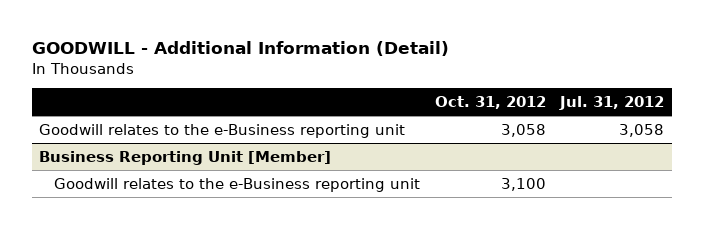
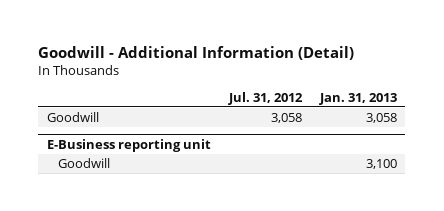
- GOODWILL - Additional Information (Detail)
+ Goodwill - Additional Information (Detail)
- | Oct. 31, 2012 | Jul. 31, 2012
+ | Jul. 31, 2012 | Jan. 31, 2013
- Goodwill relates to the e-Business reporting unit | 3,058 | 3,058
- Business Reporting Unit [Member]
- Goodwill relates to the e-Business reporting unit | 3,100 |
+ Goodwill | 3,058 | 3,058
+ E-Business reporting unit
+ Goodwill | | 3,100

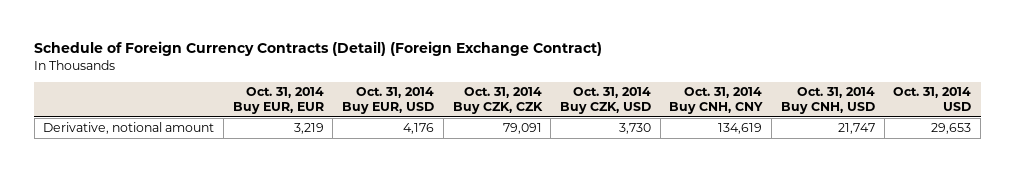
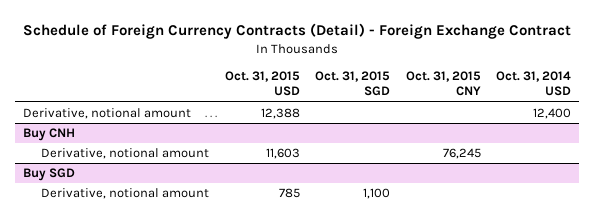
- Schedule of Foreign Currency Contracts (Detail) (Foreign Exchange Contract)
+ Schedule of Foreign Currency Contracts (Detail) - Foreign Exchange Contract
- | Oct. 31, 2014 Buy EUR, EUR | Oct. 31, 2014 Buy EUR, USD | Oct. 31, 2014 Buy CZK, CZK | Oct. 31, 2014 Buy CZK, USD | Oct. 31, 2014 Buy CNH, CNY | Oct. 31, 2014 Buy CNH, USD | Oct. 31, 2014 USD
+ | Oct. 31, 2015 USD | Oct. 31, 2015 SGD | Oct. 31, 2015 CNY | Oct. 31, 2014 USD
- Derivative, notional amount | 3,219 | 4,176 | 79,091 | 3,730 | 134,619 | 21,747 | 29,653
+ Derivative, notional amount | 12,388 | | | 12,400
+ Buy CNH
+ Derivative, notional amount | 11,603 | | 76,245 |
+ Buy SGD
+ Derivative, notional amount | 785 | 1,100 | |

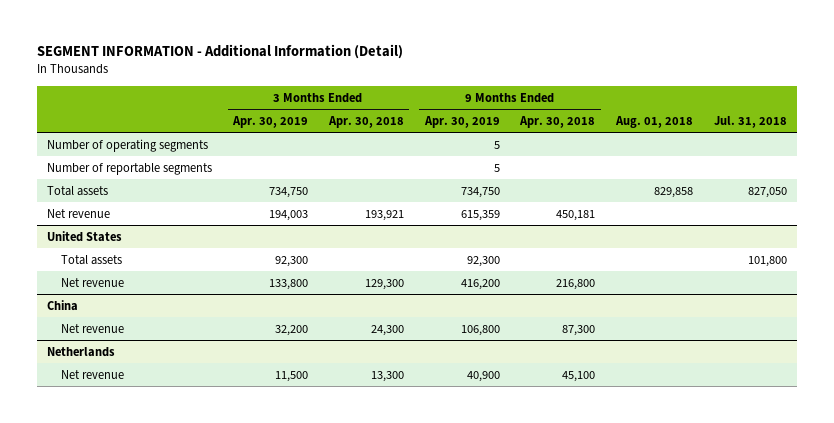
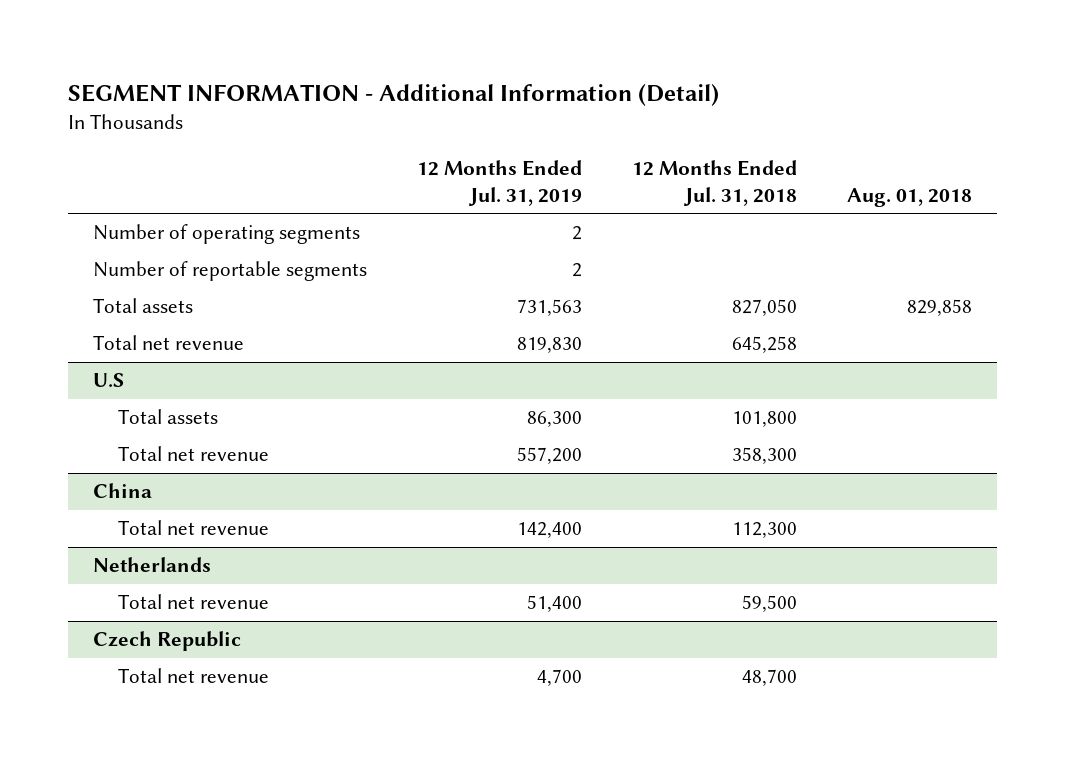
- | 3 Months Ended Apr. 30, 2019 | 3 Months Ended Apr. 30, 2018 | 9 Months Ended Apr. 30, 2019 | 9 Months Ended Apr. 30, 2018 | Aug. 01, 2018 | Jul. 31, 2018
+ | 12 Months Ended Jul. 31, 2019 | 12 Months Ended Jul. 31, 2018 | Aug. 01, 2018
- Net revenue | 194,003 | 193,921 | 615,359 | 450,181 | |
- United States
+ Total net revenue | 819,830 | 645,258 |
+ U.S
- Net revenue | 133,800 | 129,300 | 416,200 | 216,800 | |
+ Total net revenue | 557,200 | 358,300 |
@ China
- Net revenue | 32,200 | 24,300 | 106,800 | 87,300 | |
+ Total net revenue | 142,400 | 112,300 |
@ Netherlands
- Net revenue | 11,500 | 13,300 | 40,900 | 45,100 | |
+ Total net revenue | 51,400 | 59,500 |
+ Czech Republic
+ Total net revenue | 4,700 | 48,700 |

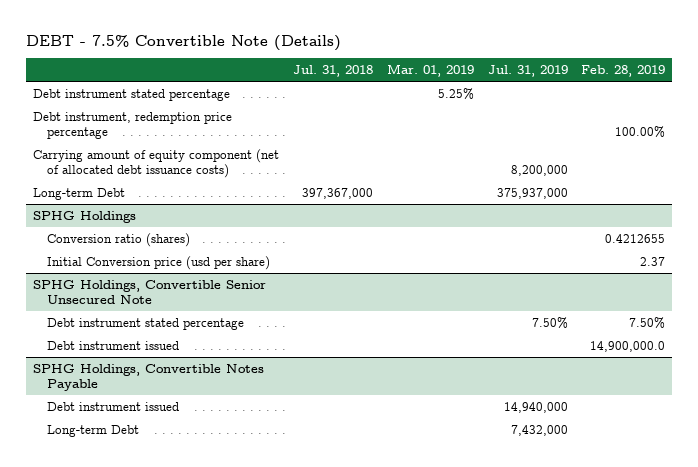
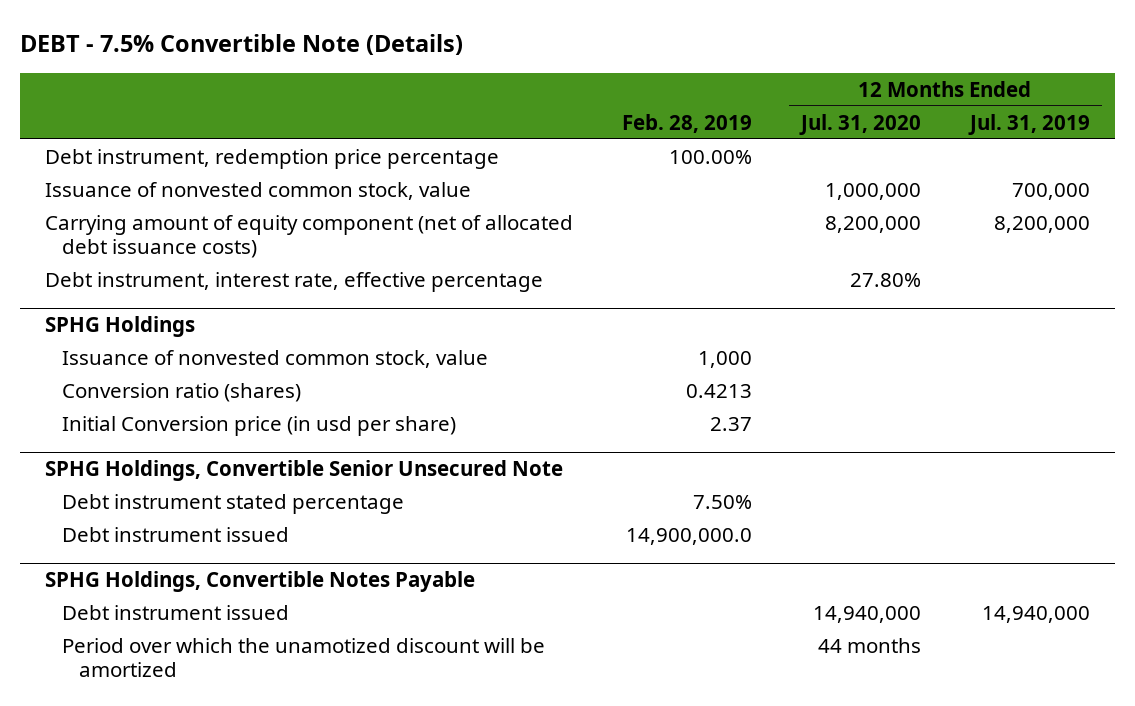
- | Jul. 31, 2018 | Mar. 01, 2019 | Jul. 31, 2019 | Feb. 28, 2019
+ | Feb. 28, 2019 | 12 Months Ended Jul. 31, 2020 | 12 Months Ended Jul. 31, 2019
- Debt instrument stated percentage | | 5.25% | |
+ Issuance of nonvested common stock, value | | 1,000,000 | 700,000
- Long-term Debt | 397,367,000 | | 375,937,000 |
+ Debt instrument, interest rate, effective percentage | | 27.80% |
@ SPHG Holdings
- Conversion ratio (shares) | | | | 0.4212655
- Initial Conversion price (usd per share) | | | | 2.37
+ Issuance of nonvested common stock, value | 1,000 | |
+ Conversion ratio (shares) | 0.4213 | |
+ Initial Conversion price (in usd per share) | 2.37 | |
@ SPHG Holdings, Convertible Notes Payable
- Long-term Debt | | | 7,432,000 |
+ Period over which the unamotized discount will be amortized | | 44 months |

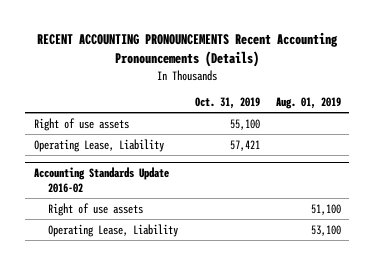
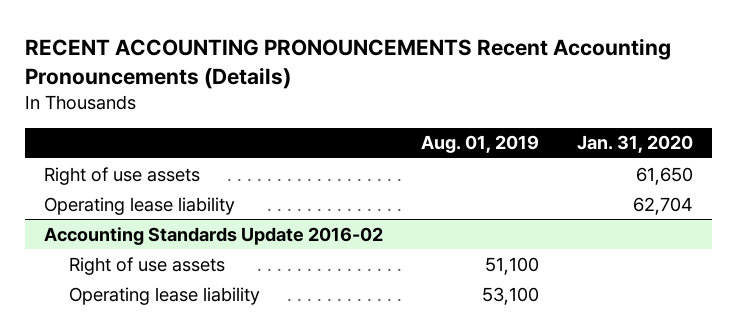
- | Oct. 31, 2019 | Aug. 01, 2019
+ | Aug. 01, 2019 | Jan. 31, 2020
- Operating Lease, Liability | 57,421 |
+ Operating lease liability | | 62,704
@ Accounting Standards Update 2016-02
- Operating Lease, Liability | | 53,100
+ Operating lease liability | 53,100 |

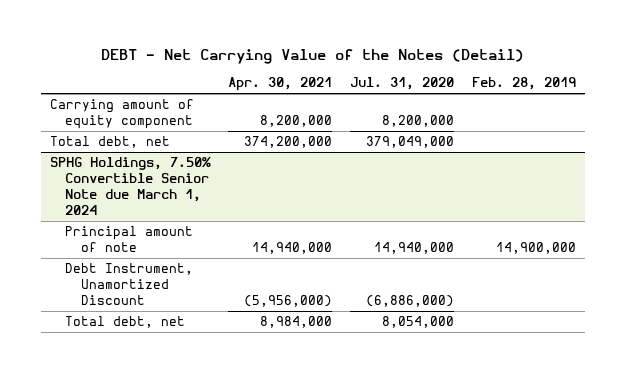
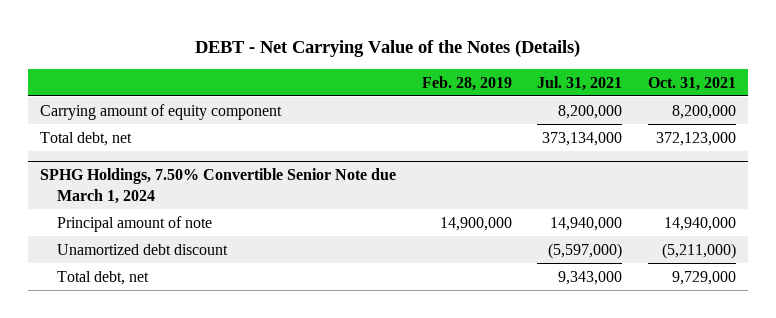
- DEBT - Net Carrying Value of the Notes (Detail)
+ DEBT - Net Carrying Value of the Notes (Details)
- | Apr. 30, 2021 | Jul. 31, 2020 | Feb. 28, 2019
+ | Feb. 28, 2019 | Jul. 31, 2021 | Oct. 31, 2021
@ SPHG Holdings, 7.50% Convertible Senior Note due March 1, 2024
- Debt Instrument, Unamortized Discount | (5,956,000) | (6,886,000) |
+ Unamortized debt discount | | (5,597,000) | (5,211,000)

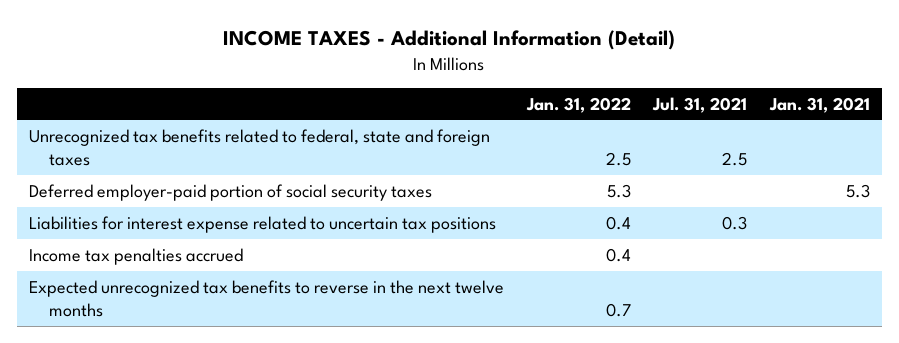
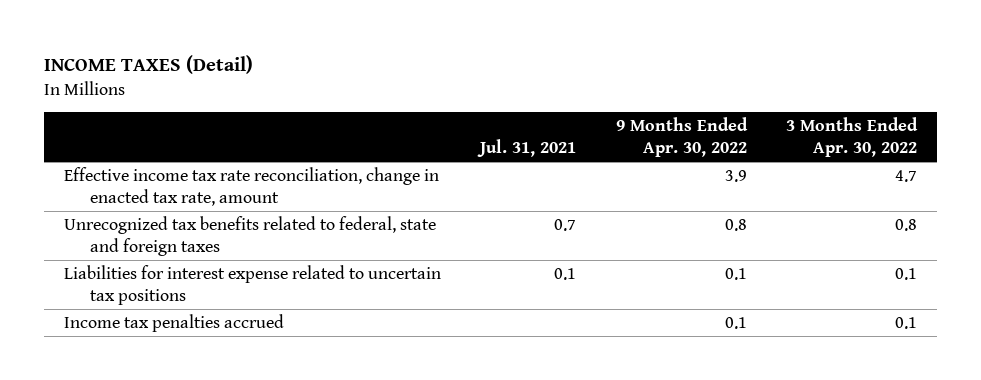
- INCOME TAXES - Additional Information (Detail)
+ INCOME TAXES (Detail)
- | Jan. 31, 2022 | Jul. 31, 2021 | Jan. 31, 2021
+ | Jul. 31, 2021 | 9 Months Ended Apr. 30, 2022 | 3 Months Ended Apr. 30, 2022
- Unrecognized tax benefits related to federal, state and foreign taxes | 2.5 | 2.5 |
- Deferred employer-paid portion of social security taxes | 5.3 | | 5.3
- Liabilities for interest expense related to uncertain tax positions | 0.4 | 0.3 |
+ Effective income tax rate reconciliation, change in enacted tax rate, amount | | 3.9 | 4.7
+ Unrecognized tax benefits related to federal, state and foreign taxes | 0.7 | 0.8 | 0.8
+ Liabilities for interest expense related to uncertain tax positions | 0.1 | 0.1 | 0.1
- Expected unrecognized tax benefits to reverse in the next twelve months | 0.7 | |

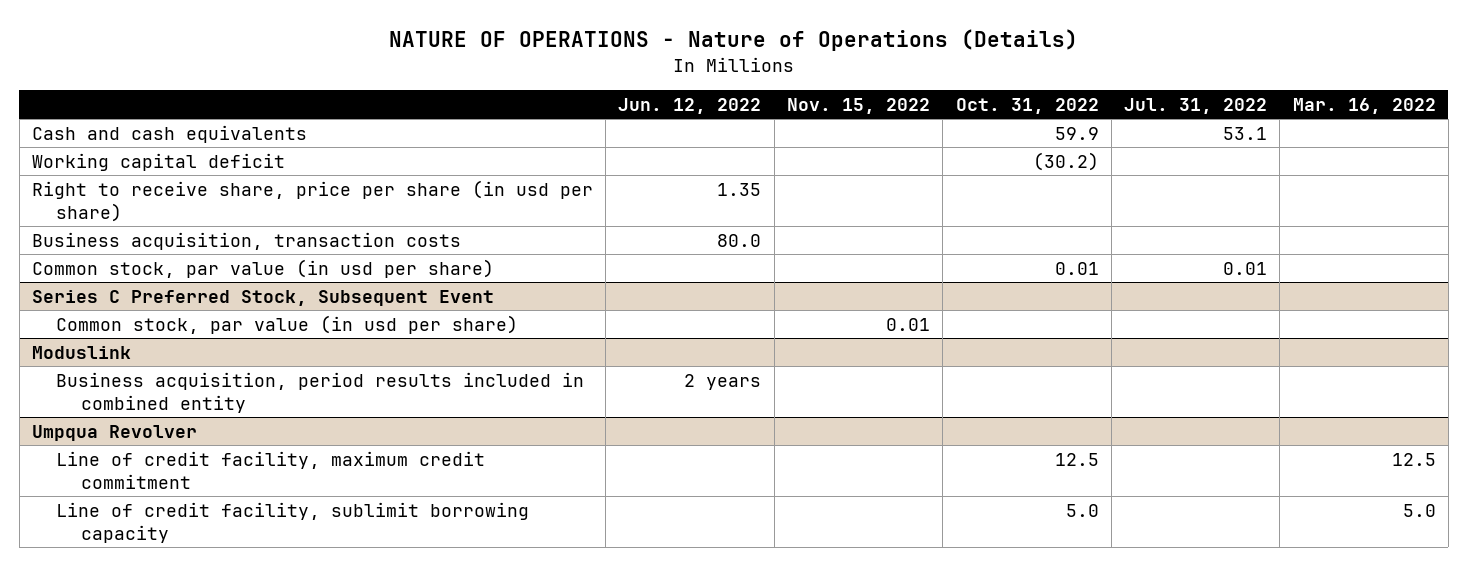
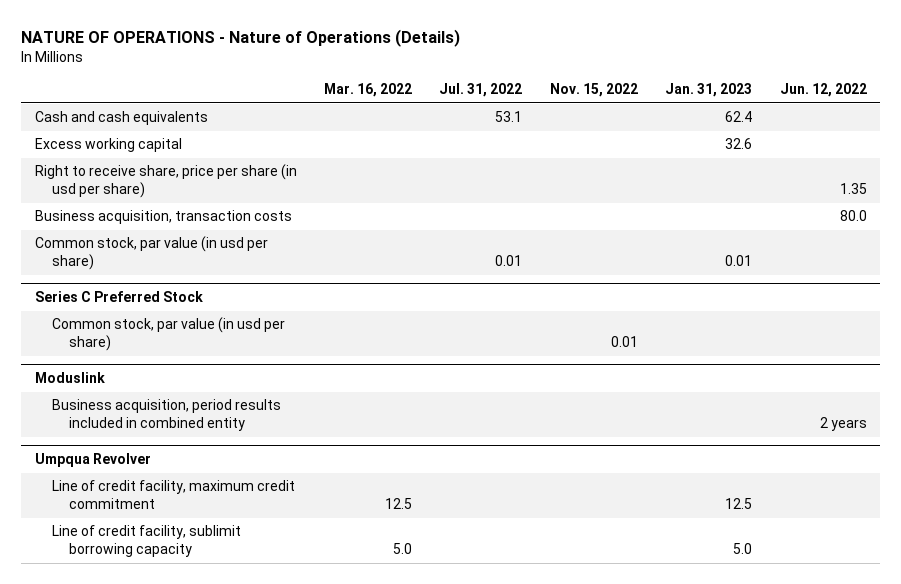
- | Jun. 12, 2022 | Nov. 15, 2022 | Oct. 31, 2022 | Jul. 31, 2022 | Mar. 16, 2022
+ | Mar. 16, 2022 | Jul. 31, 2022 | Nov. 15, 2022 | Jan. 31, 2023 | Jun. 12, 2022
- Working capital deficit | | | (30.2) | |
+ Excess working capital | | | | 32.6 |
- Series C Preferred Stock, Subsequent Event
+ Series C Preferred Stock

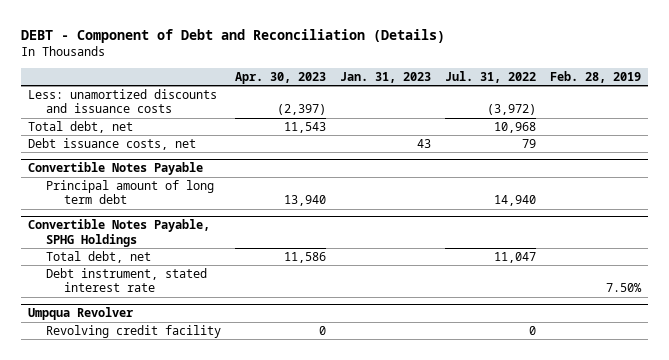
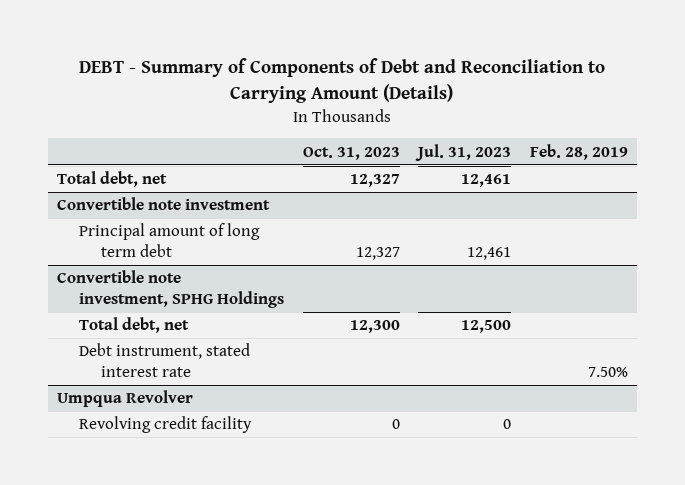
- DEBT - Component of Debt and Reconciliation (Details)
+ DEBT - Summary of Components of Debt and Reconciliation to Carrying Amount (Details)
- | Apr. 30, 2023 | Jan. 31, 2023 | Jul. 31, 2022 | Feb. 28, 2019
+ | Oct. 31, 2023 | Jul. 31, 2023 | Feb. 28, 2019
- Less: unamortized discounts and issuance costs | (2,397) | | (3,972) |
- Debt issuance costs, net | | 43 | 79 |
- Convertible Notes Payable
+ Convertible note investment
- Convertible Notes Payable, SPHG Holdings
+ Convertible note investment, SPHG Holdings

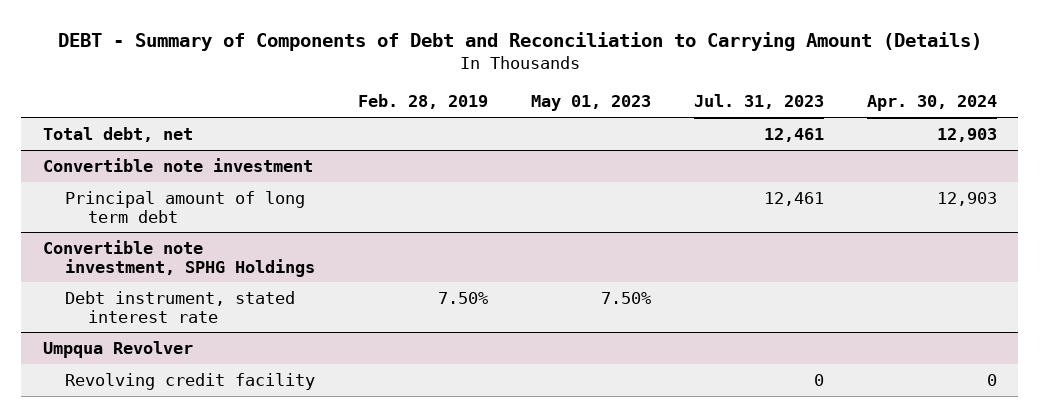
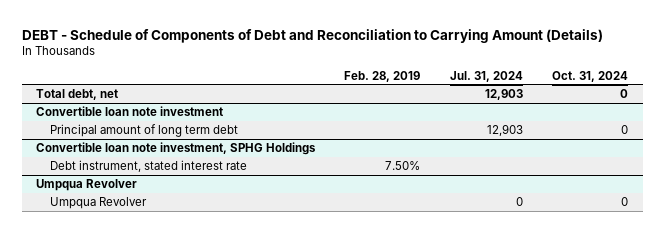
- DEBT - Summary of Components of Debt and Reconciliation to Carrying Amount (Details)
+ DEBT - Schedule of Components of Debt and Reconciliation to Carrying Amount (Details)
- | Feb. 28, 2019 | May 01, 2023 | Jul. 31, 2023 | Apr. 30, 2024
+ | Feb. 28, 2019 | Jul. 31, 2024 | Oct. 31, 2024
- Convertible note investment
+ Convertible loan note investment
- Convertible note investment, SPHG Holdings
+ Convertible loan note investment, SPHG Holdings
@ Umpqua Revolver
- Revolving credit facility | | | 0 | 0
+ Umpqua Revolver | | 0 | 0

